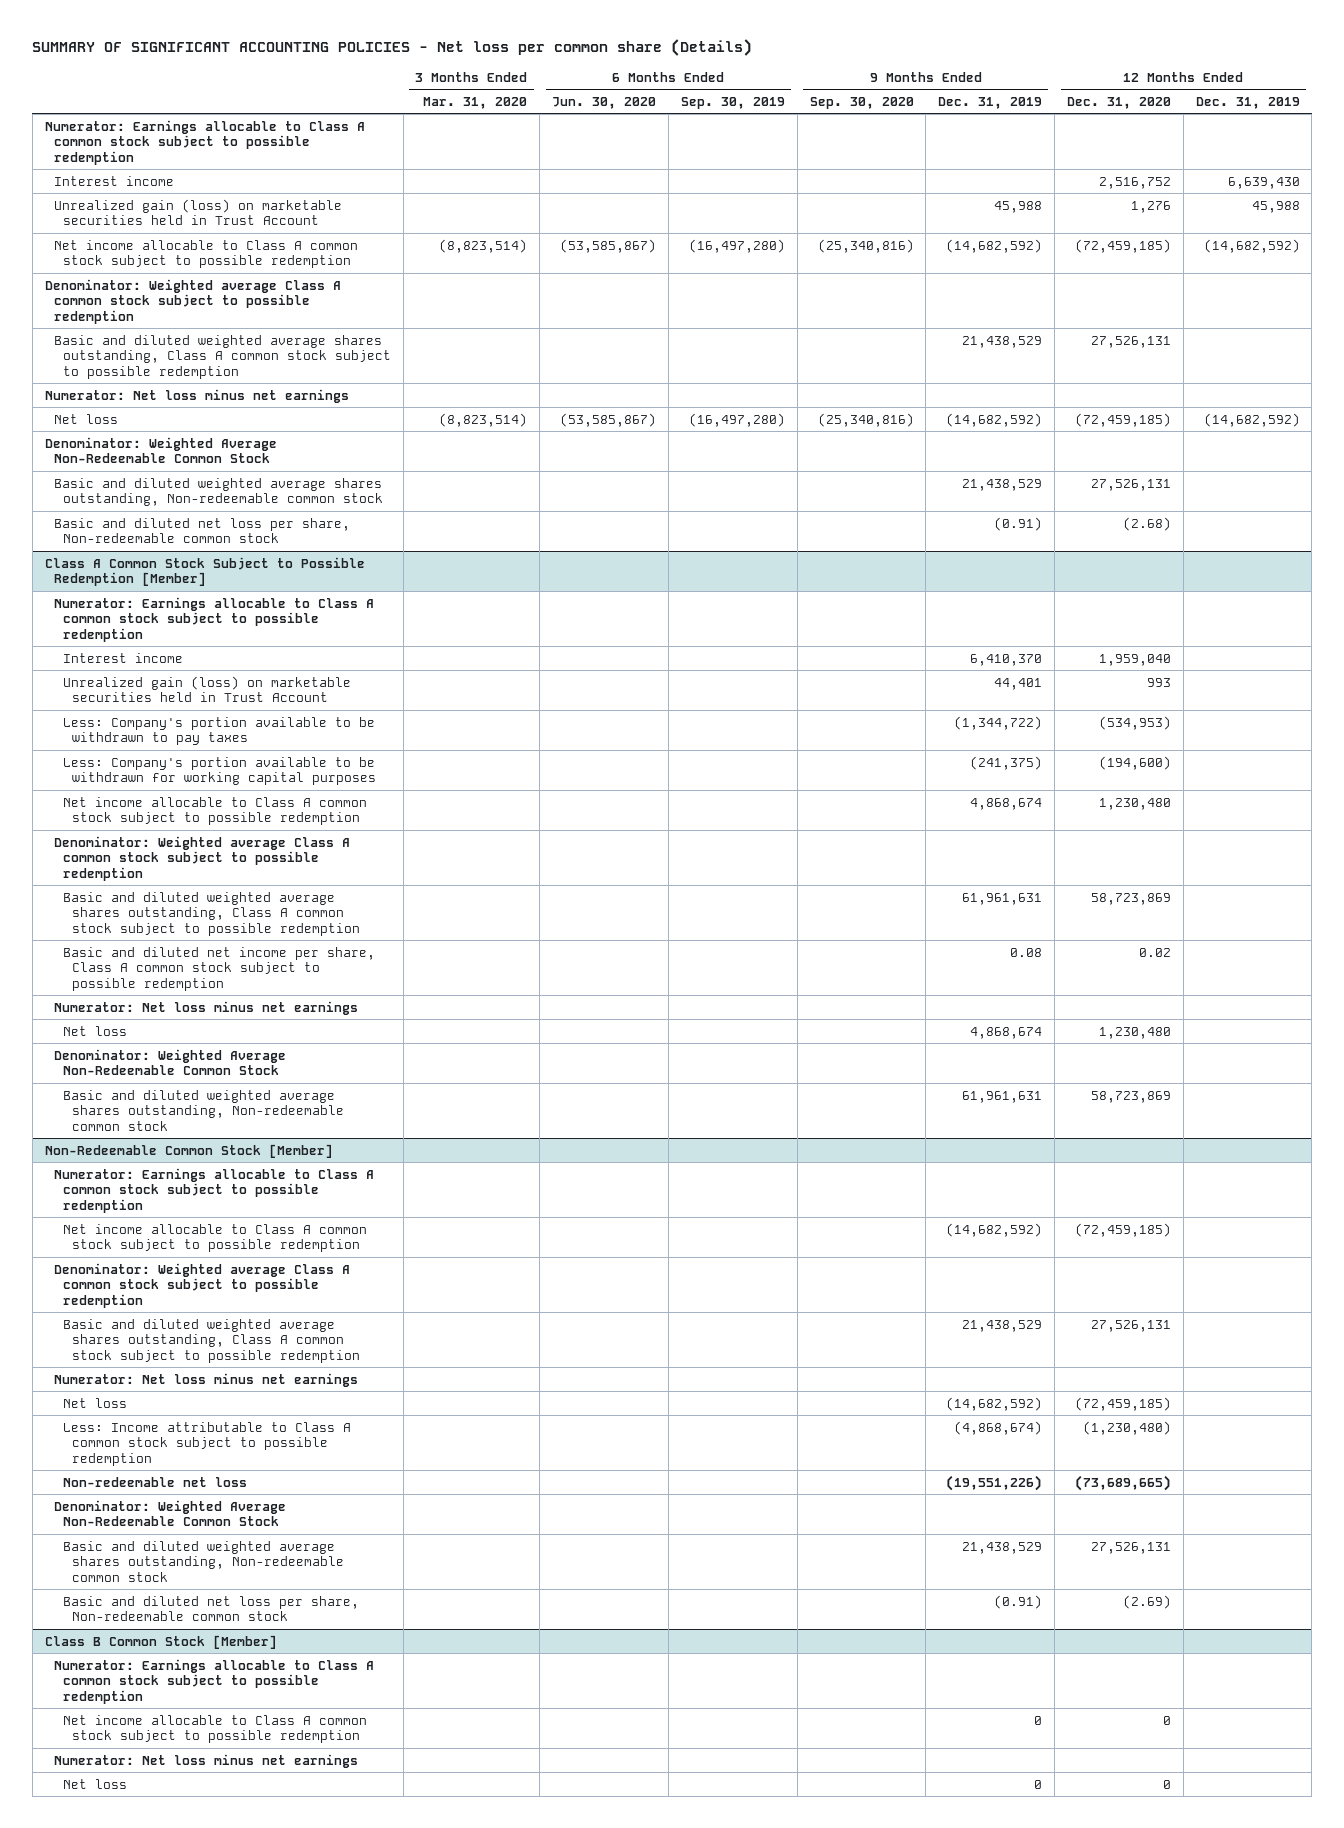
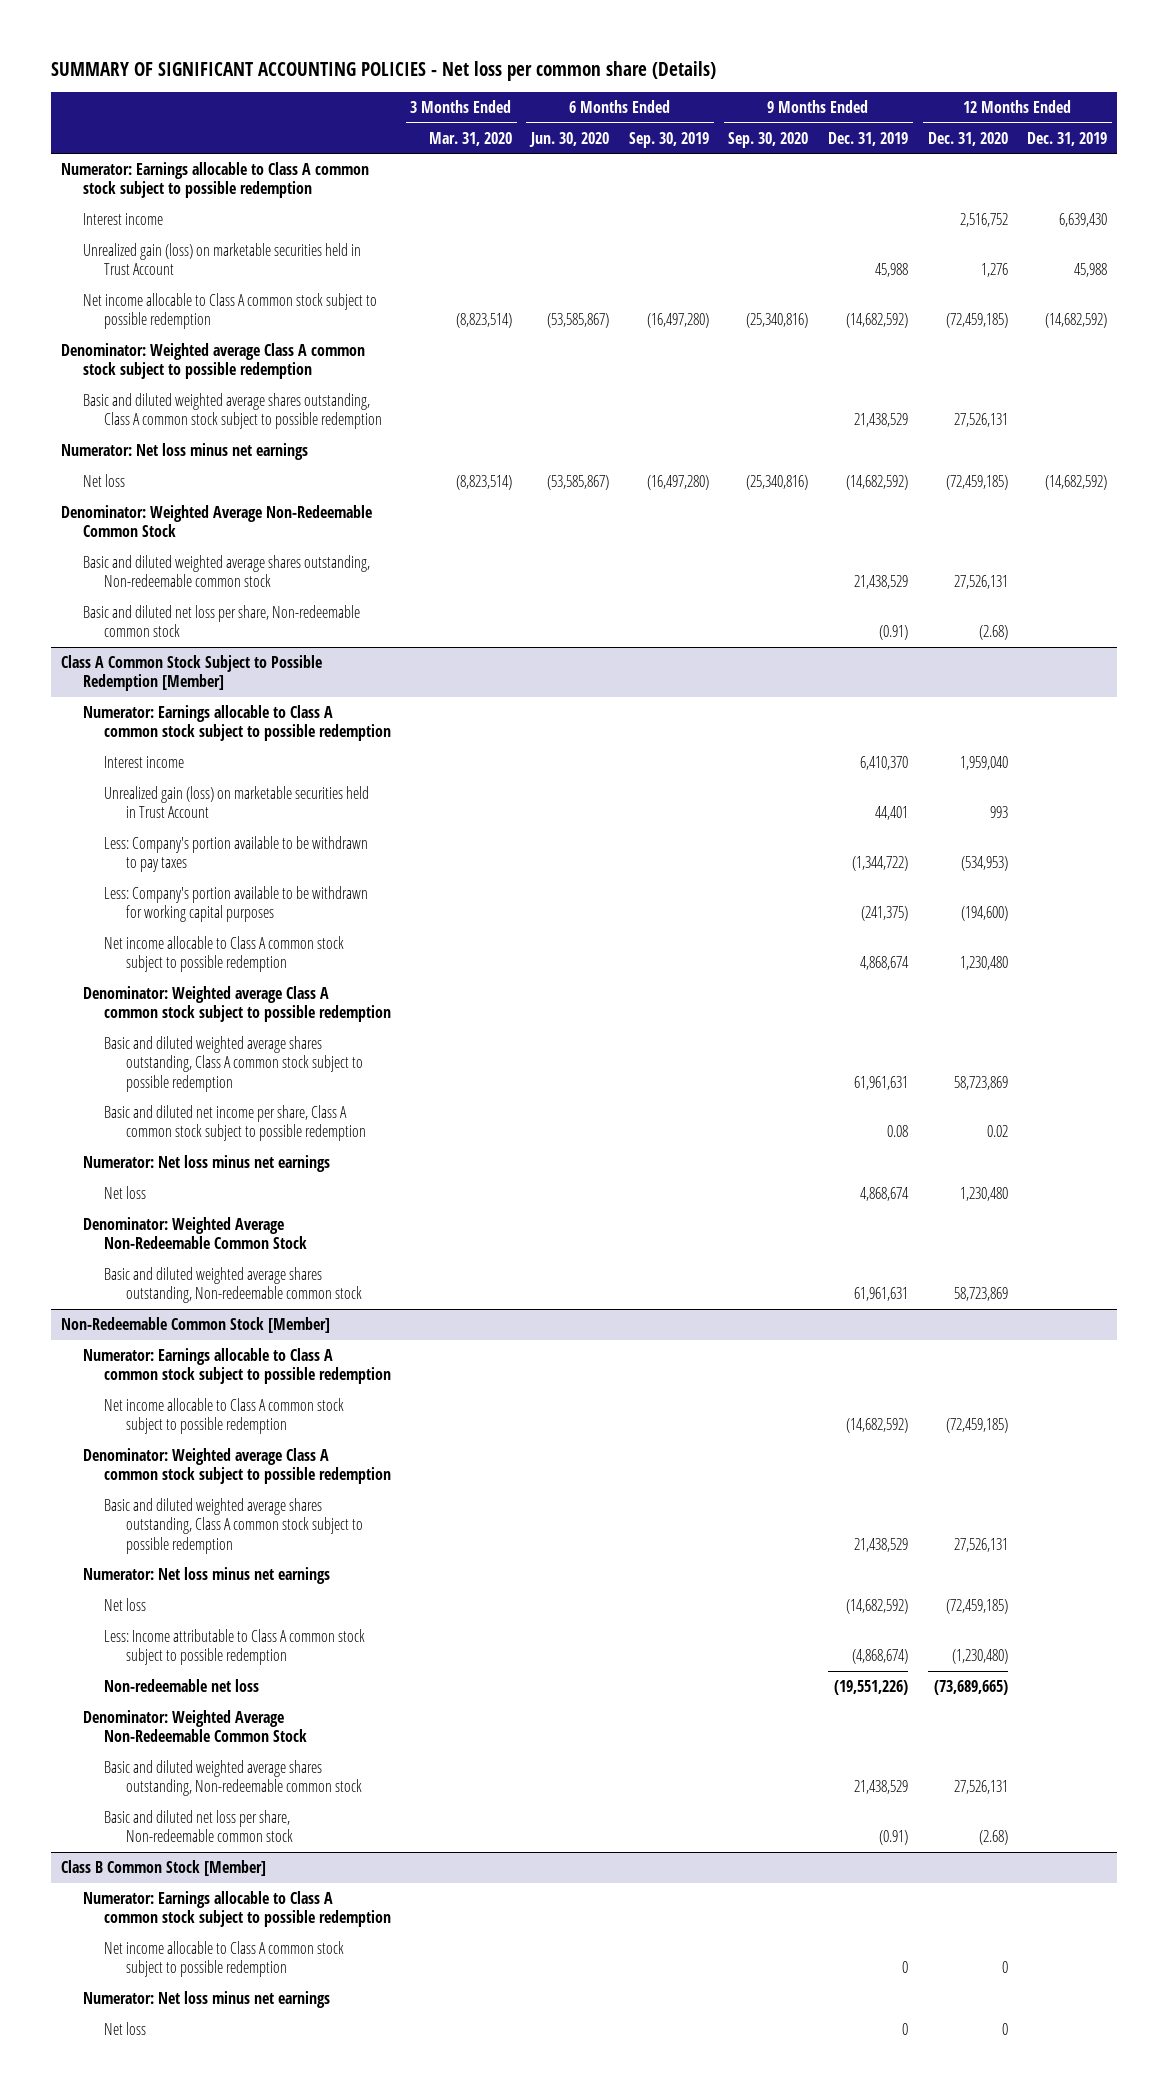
@ Non-Redeemable Common Stock [Member]
- Basic and diluted net loss per share, Non-redeemable common stock | | | | | (0.91) | (2.69) |
+ Basic and diluted net loss per share, Non-redeemable common stock | | | | | (0.91) | (2.68) |

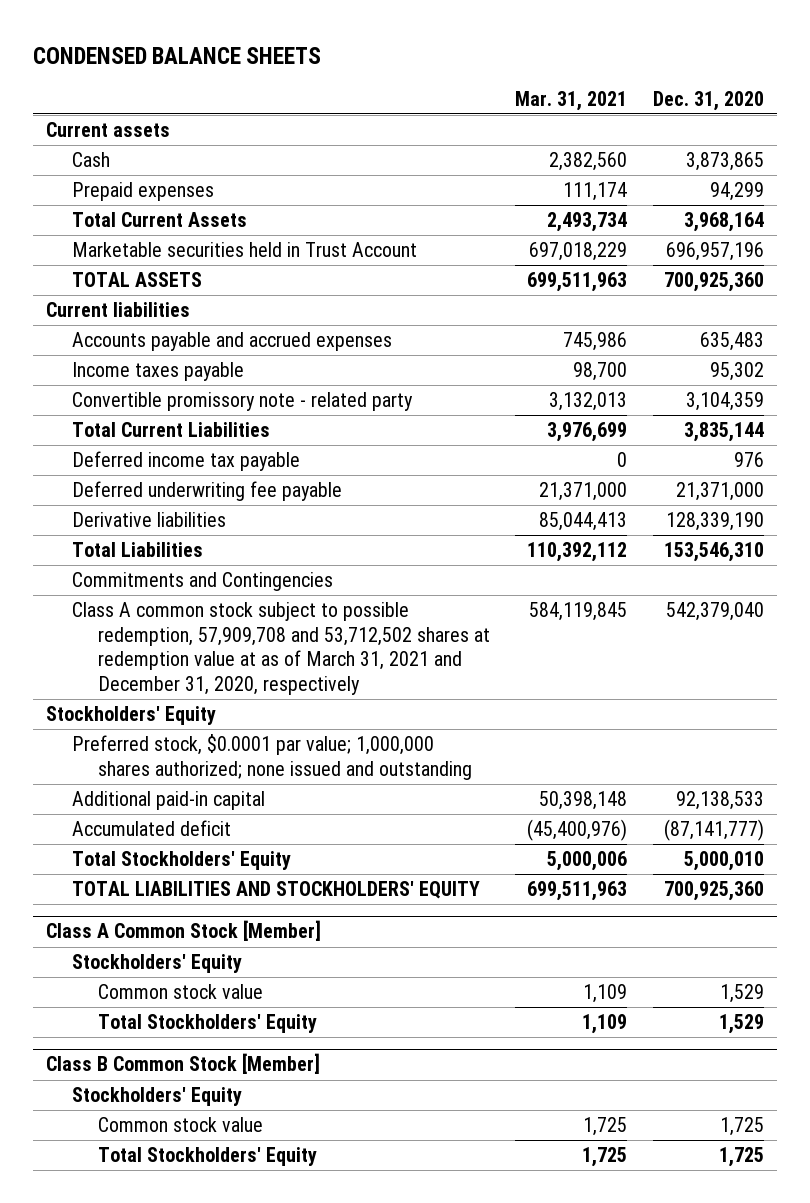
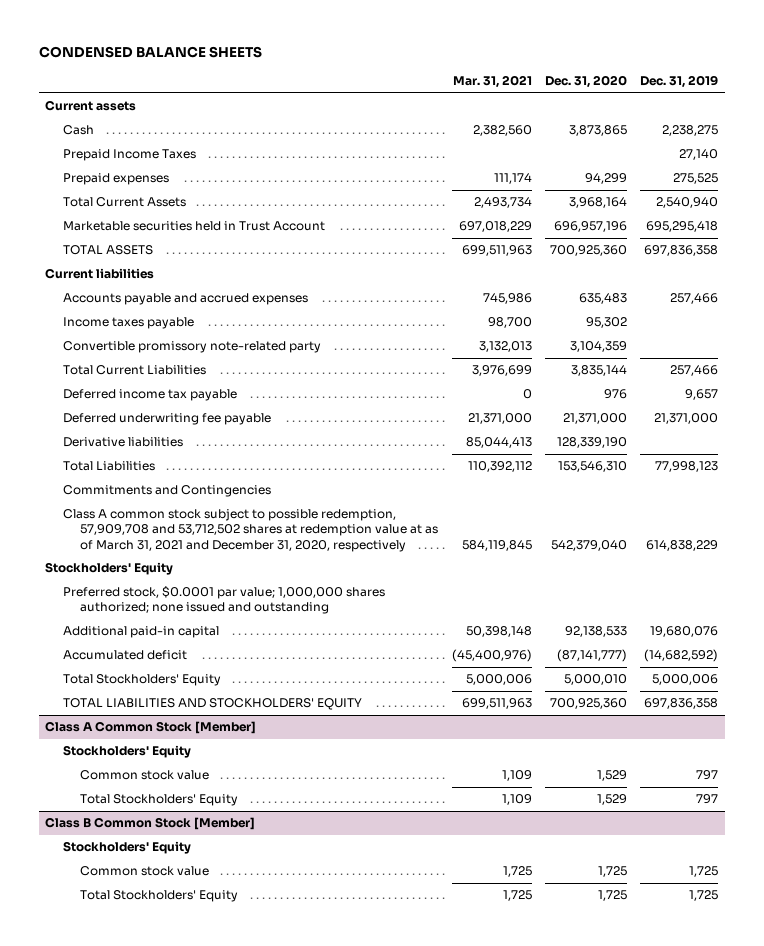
- | Mar. 31, 2021 | Dec. 31, 2020
+ | Mar. 31, 2021 | Dec. 31, 2020 | Dec. 31, 2019
+ Prepaid Income Taxes | | | 27,140
- Convertible promissory note - related party | 3,132,013 | 3,104,359
+ Convertible promissory note-related party | 3,132,013 | 3,104,359 |

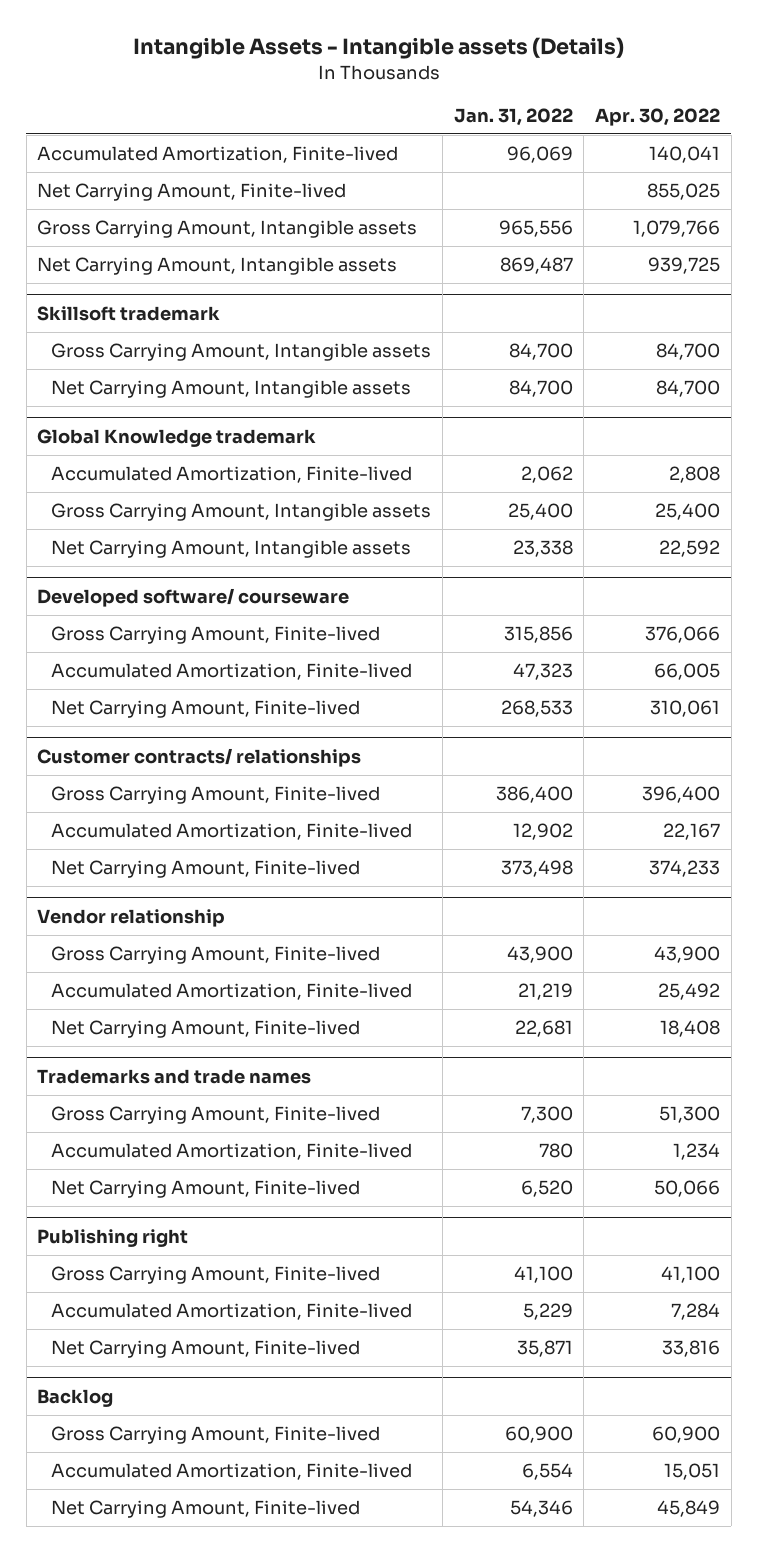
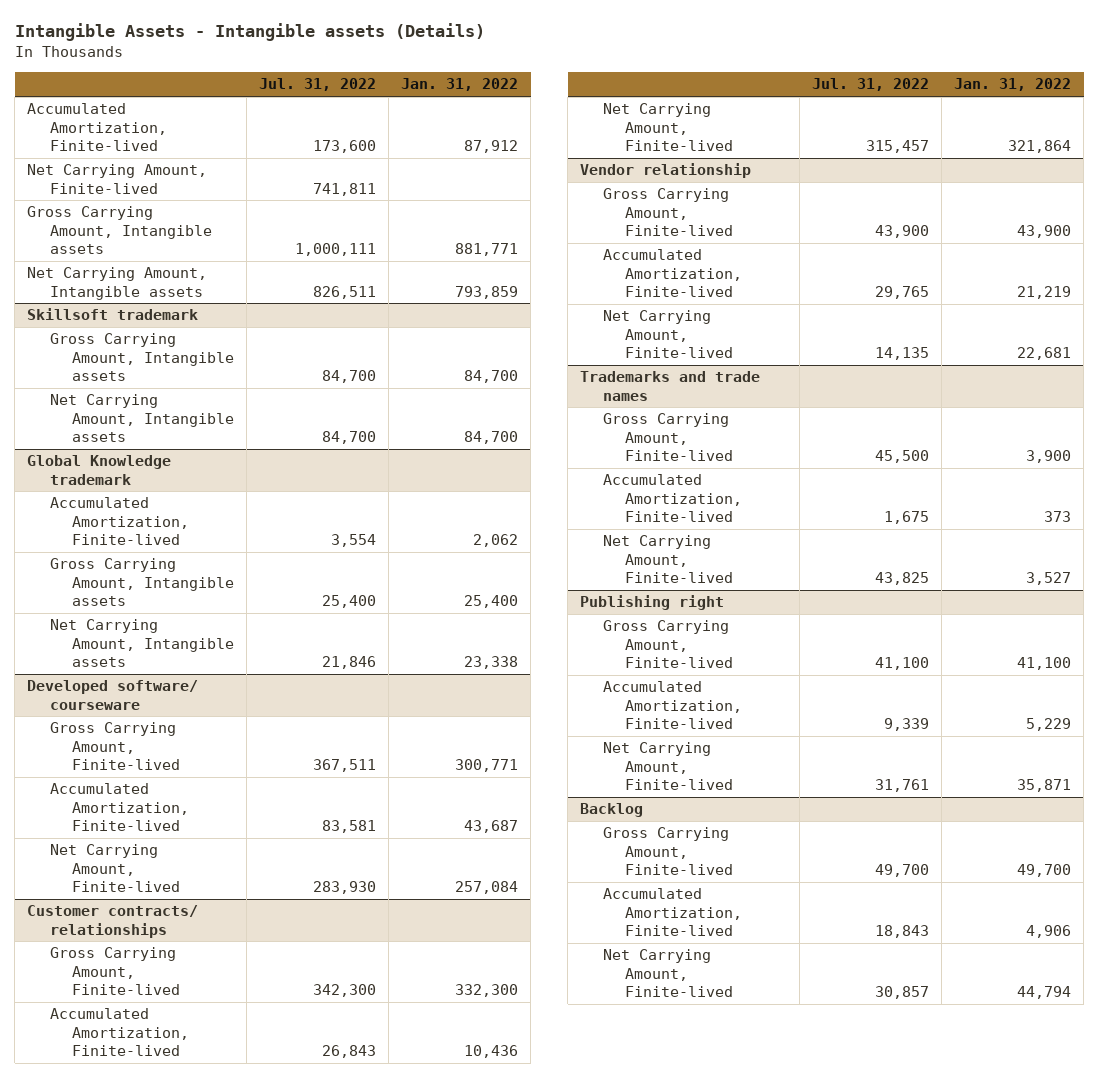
- | Jan. 31, 2022 | Apr. 30, 2022
+ | Jul. 31, 2022 | Jan. 31, 2022
- Accumulated Amortization, Finite-lived | 96,069 | 140,041
+ Accumulated Amortization, Finite-lived | 173,600 | 87,912
- Gross Carrying Amount, Intangible assets | 965,556 | 1,079,766
- Net Carrying Amount, Intangible assets | 869,487 | 939,725
+ Gross Carrying Amount, Intangible assets | 1,000,111 | 881,771
+ Net Carrying Amount, Intangible assets | 826,511 | 793,859
@ Developed software/ courseware
- Gross Carrying Amount, Finite-lived | 315,856 | 376,066
- Accumulated Amortization, Finite-lived | 47,323 | 66,005
- Net Carrying Amount, Finite-lived | 268,533 | 310,061
+ Gross Carrying Amount, Finite-lived | 367,511 | 300,771
+ Accumulated Amortization, Finite-lived | 83,581 | 43,687
+ Net Carrying Amount, Finite-lived | 283,930 | 257,084
@ Customer contracts/ relationships
- Gross Carrying Amount, Finite-lived | 386,400 | 396,400
- Accumulated Amortization, Finite-lived | 12,902 | 22,167
- Net Carrying Amount, Finite-lived | 373,498 | 374,233
+ Gross Carrying Amount, Finite-lived | 342,300 | 332,300
+ Accumulated Amortization, Finite-lived | 26,843 | 10,436
+ Net Carrying Amount, Finite-lived | 315,457 | 321,864
@ Trademarks and trade names
- Gross Carrying Amount, Finite-lived | 7,300 | 51,300
- Accumulated Amortization, Finite-lived | 780 | 1,234
- Net Carrying Amount, Finite-lived | 6,520 | 50,066
+ Gross Carrying Amount, Finite-lived | 45,500 | 3,900
+ Accumulated Amortization, Finite-lived | 1,675 | 373
+ Net Carrying Amount, Finite-lived | 43,825 | 3,527
@ Backlog
- Gross Carrying Amount, Finite-lived | 60,900 | 60,900
- Accumulated Amortization, Finite-lived | 6,554 | 15,051
- Net Carrying Amount, Finite-lived | 54,346 | 45,849
+ Gross Carrying Amount, Finite-lived | 49,700 | 49,700
+ Accumulated Amortization, Finite-lived | 18,843 | 4,906
+ Net Carrying Amount, Finite-lived | 30,857 | 44,794

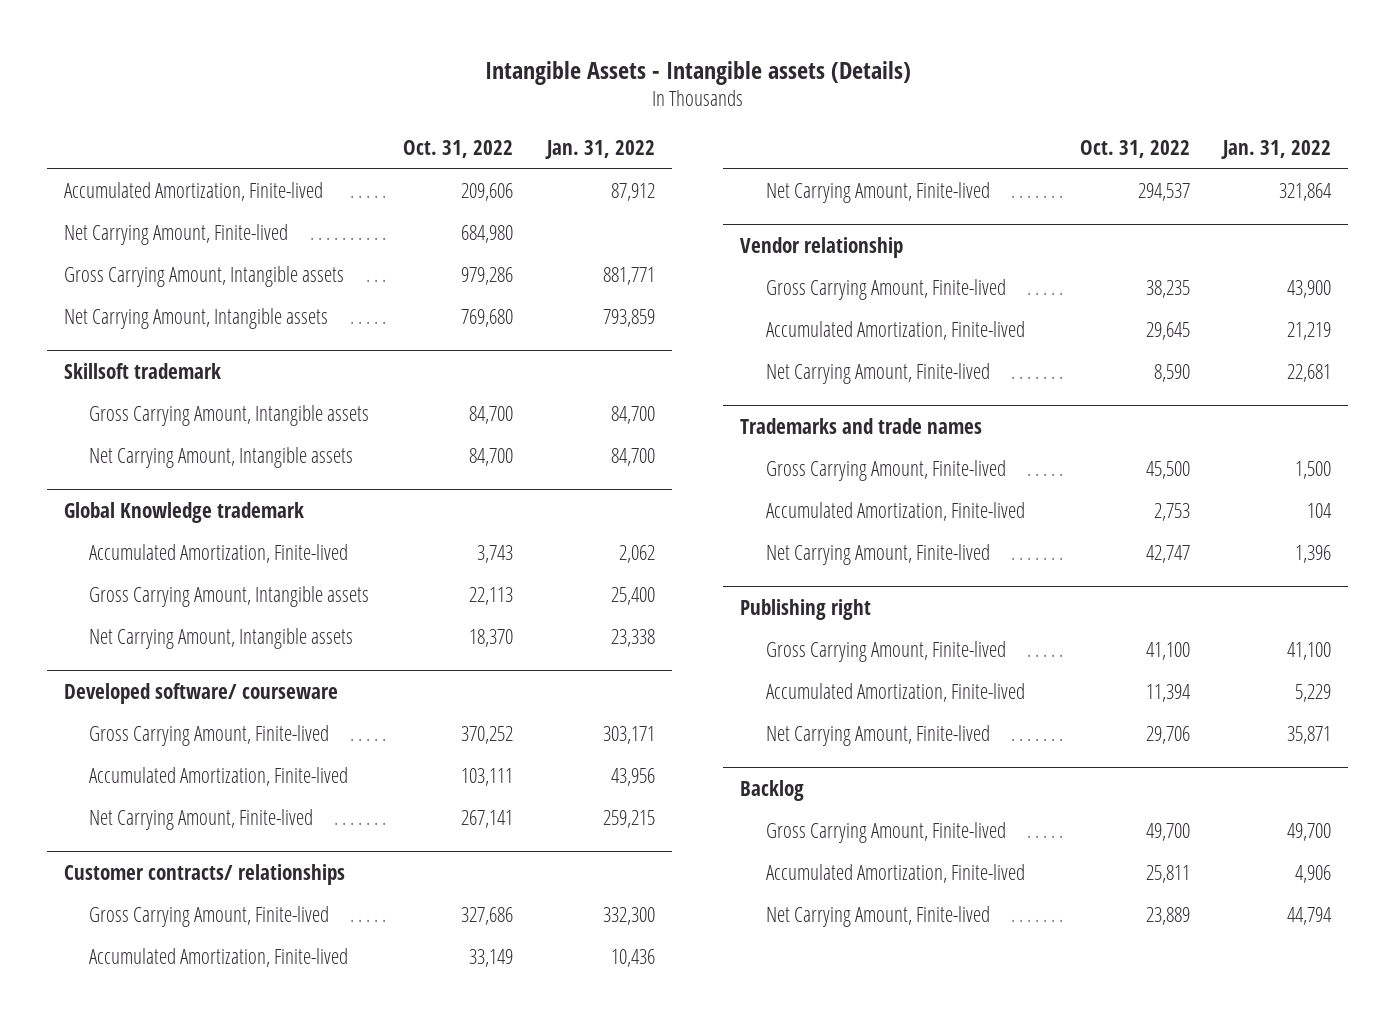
- | Jul. 31, 2022 | Jan. 31, 2022
+ | Oct. 31, 2022 | Jan. 31, 2022
@ Developed software/ courseware
- Gross Carrying Amount, Finite-lived | 367,511 | 300,771
- Accumulated Amortization, Finite-lived | 83,581 | 43,687
- Net Carrying Amount, Finite-lived | 283,930 | 257,084
+ Gross Carrying Amount, Finite-lived | 370,252 | 303,171
+ Accumulated Amortization, Finite-lived | 103,111 | 43,956
+ Net Carrying Amount, Finite-lived | 267,141 | 259,215
@ Trademarks and trade names
- Gross Carrying Amount, Finite-lived | 45,500 | 3,900
- Accumulated Amortization, Finite-lived | 1,675 | 373
- Net Carrying Amount, Finite-lived | 43,825 | 3,527
+ Gross Carrying Amount, Finite-lived | 45,500 | 1,500
+ Accumulated Amortization, Finite-lived | 2,753 | 104
+ Net Carrying Amount, Finite-lived | 42,747 | 1,396

